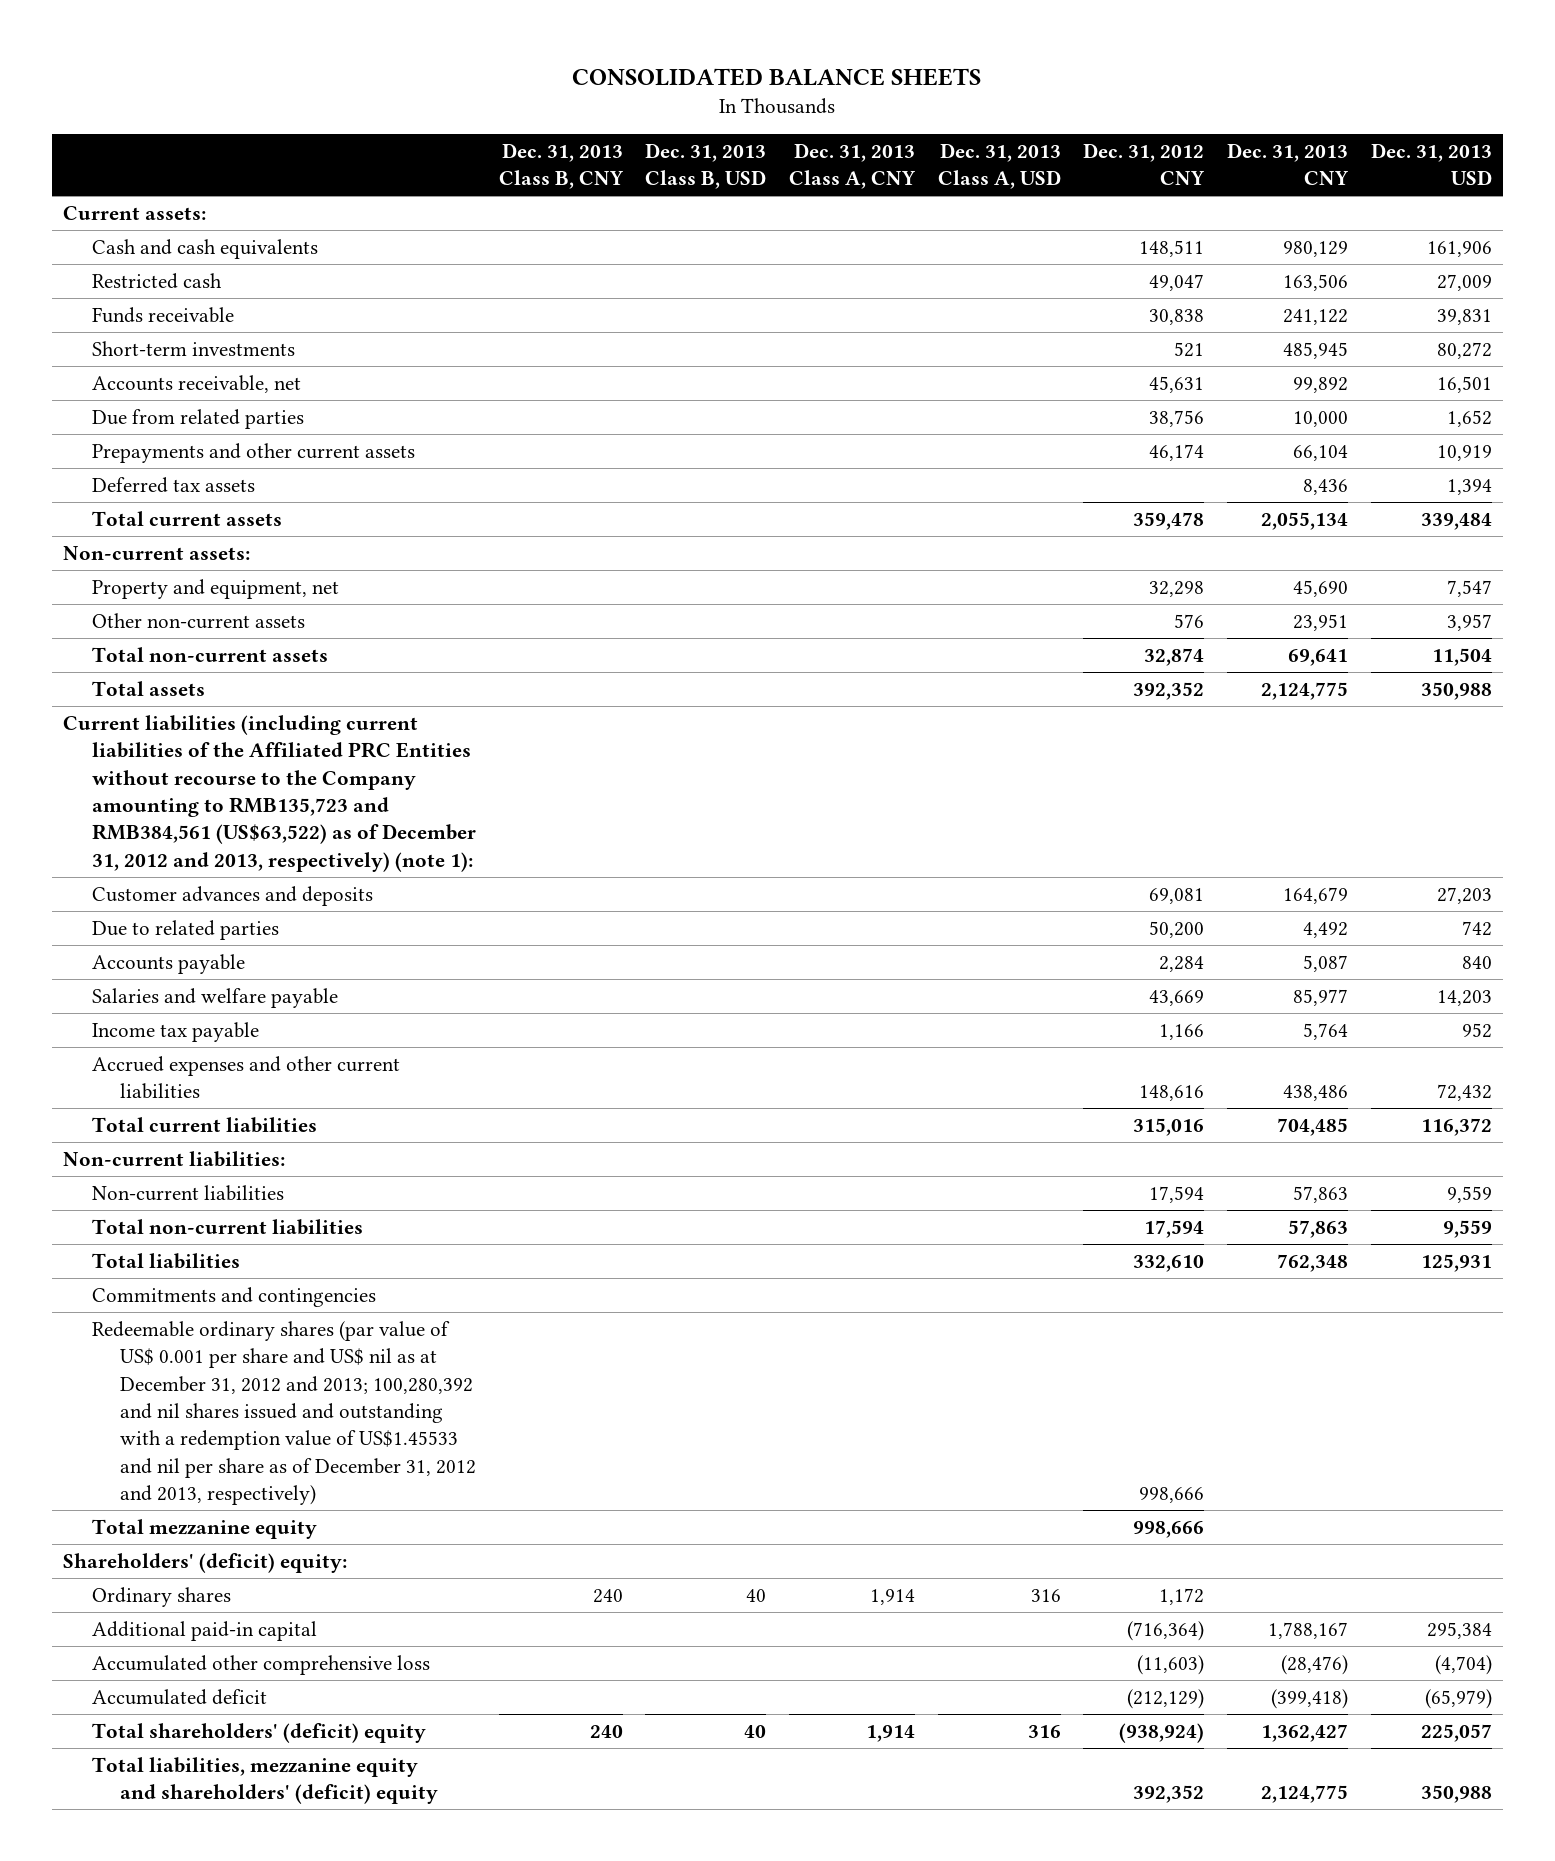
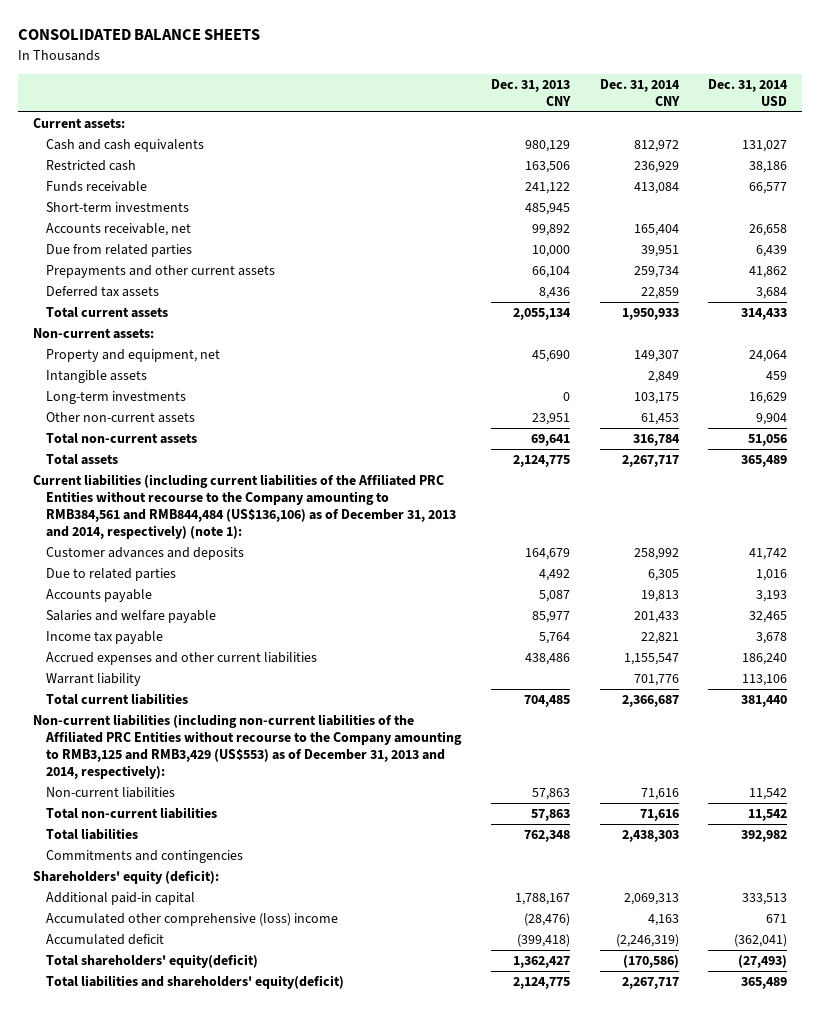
- | Dec. 31, 2013 Class B, CNY | Dec. 31, 2013 Class B, USD | Dec. 31, 2013 Class A, CNY | Dec. 31, 2013 Class A, USD | Dec. 31, 2012 CNY | Dec. 31, 2013 CNY | Dec. 31, 2013 USD
+ | Dec. 31, 2013 CNY | Dec. 31, 2014 CNY | Dec. 31, 2014 USD
+ Intangible assets | | 2,849 | 459
+ Long-term investments | 0 | 103,175 | 16,629
- Current liabilities (including current liabilities of the Affiliated PRC Entities without recourse to the Company amounting to RMB135,723 and RMB384,561 (US$63,522) as of December 31, 2012 and 2013, respectively) (note 1):
+ Current liabilities (including current liabilities of the Affiliated PRC Entities without recourse to the Company amounting to RMB384,561 and RMB844,484 (US$136,106) as of December 31, 2013 and 2014, respectively) (note 1):
+ Warrant liability | | 701,776 | 113,106
- Non-current liabilities:
+ Non-current liabilities (including non-current liabilities of the Affiliated PRC Entities without recourse to the Company amounting to RMB3,125 and RMB3,429 (US$553) as of December 31, 2013 and 2014, respectively):
- Redeemable ordinary shares (par value of US$ 0.001 per share and US$ nil as at December 31, 2012 and 2013; 100,280,392 and nil shares issued and outstanding with a redemption value of US$1.45533 and nil per share as of December 31, 2012 and 2013, respectively) | | | | | 998,666 | |
- Total mezzanine equity | | | | | 998,666 | |
- Shareholders' (deficit) equity:
- Ordinary shares | 240 | 40 | 1,914 | 316 | 1,172 | |
+ Shareholders' equity (deficit):
- Accumulated other comprehensive loss | | | | | (11,603) | (28,476) | (4,704)
+ Accumulated other comprehensive (loss) income | (28,476) | 4,163 | 671
- Total shareholders' (deficit) equity | 240 | 40 | 1,914 | 316 | (938,924) | 1,362,427 | 225,057
- Total liabilities, mezzanine equity and shareholders' (deficit) equity | | | | | 392,352 | 2,124,775 | 350,988
+ Total shareholders' equity(deficit) | 1,362,427 | (170,586) | (27,493)
+ Total liabilities and shareholders' equity(deficit) | 2,124,775 | 2,267,717 | 365,489

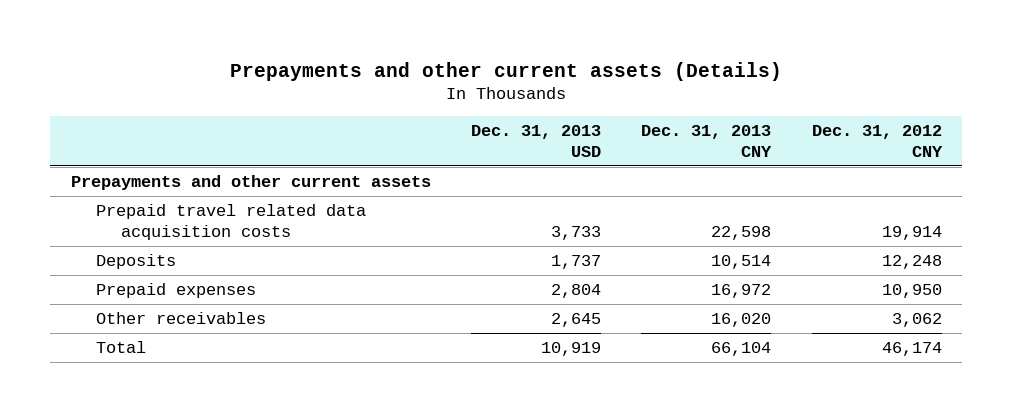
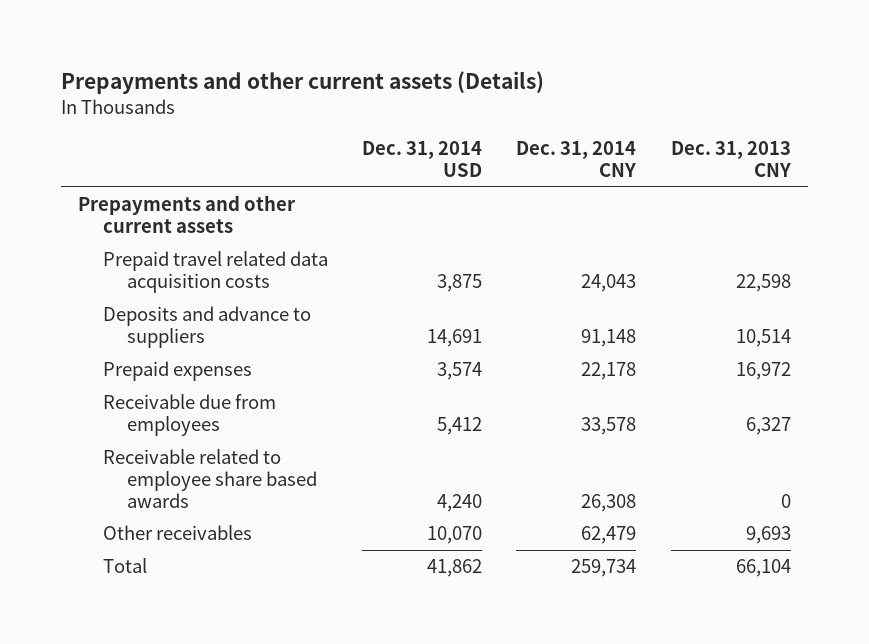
- | Dec. 31, 2013 USD | Dec. 31, 2013 CNY | Dec. 31, 2012 CNY
+ | Dec. 31, 2014 USD | Dec. 31, 2014 CNY | Dec. 31, 2013 CNY
- Deposits | 1,737 | 10,514 | 12,248
+ Deposits and advance to suppliers | 14,691 | 91,148 | 10,514
- Other receivables | 2,645 | 16,020 | 3,062
+ Receivable due from employees | 5,412 | 33,578 | 6,327
+ Receivable related to employee share based awards | 4,240 | 26,308 | 0
+ Other receivables | 10,070 | 62,479 | 9,693

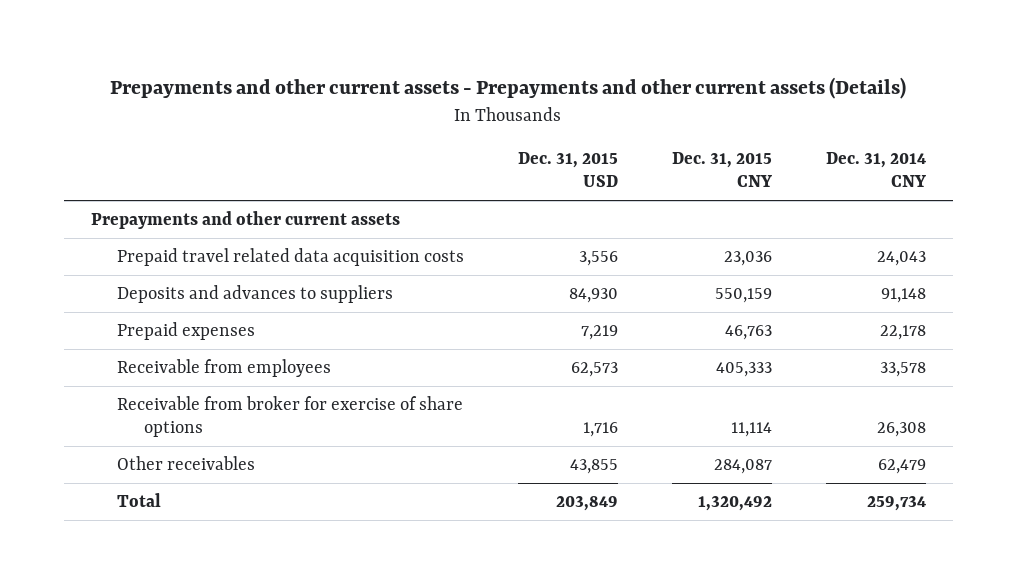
- Prepayments and other current assets (Details)
+ Prepayments and other current assets - Prepayments and other current assets (Details)
- | Dec. 31, 2014 USD | Dec. 31, 2014 CNY | Dec. 31, 2013 CNY
+ | Dec. 31, 2015 USD | Dec. 31, 2015 CNY | Dec. 31, 2014 CNY
- Deposits and advance to suppliers | 14,691 | 91,148 | 10,514
+ Deposits and advances to suppliers | 84,930 | 550,159 | 91,148
- Receivable due from employees | 5,412 | 33,578 | 6,327
- Receivable related to employee share based awards | 4,240 | 26,308 | 0
+ Receivable from employees | 62,573 | 405,333 | 33,578
+ Receivable from broker for exercise of share options | 1,716 | 11,114 | 26,308

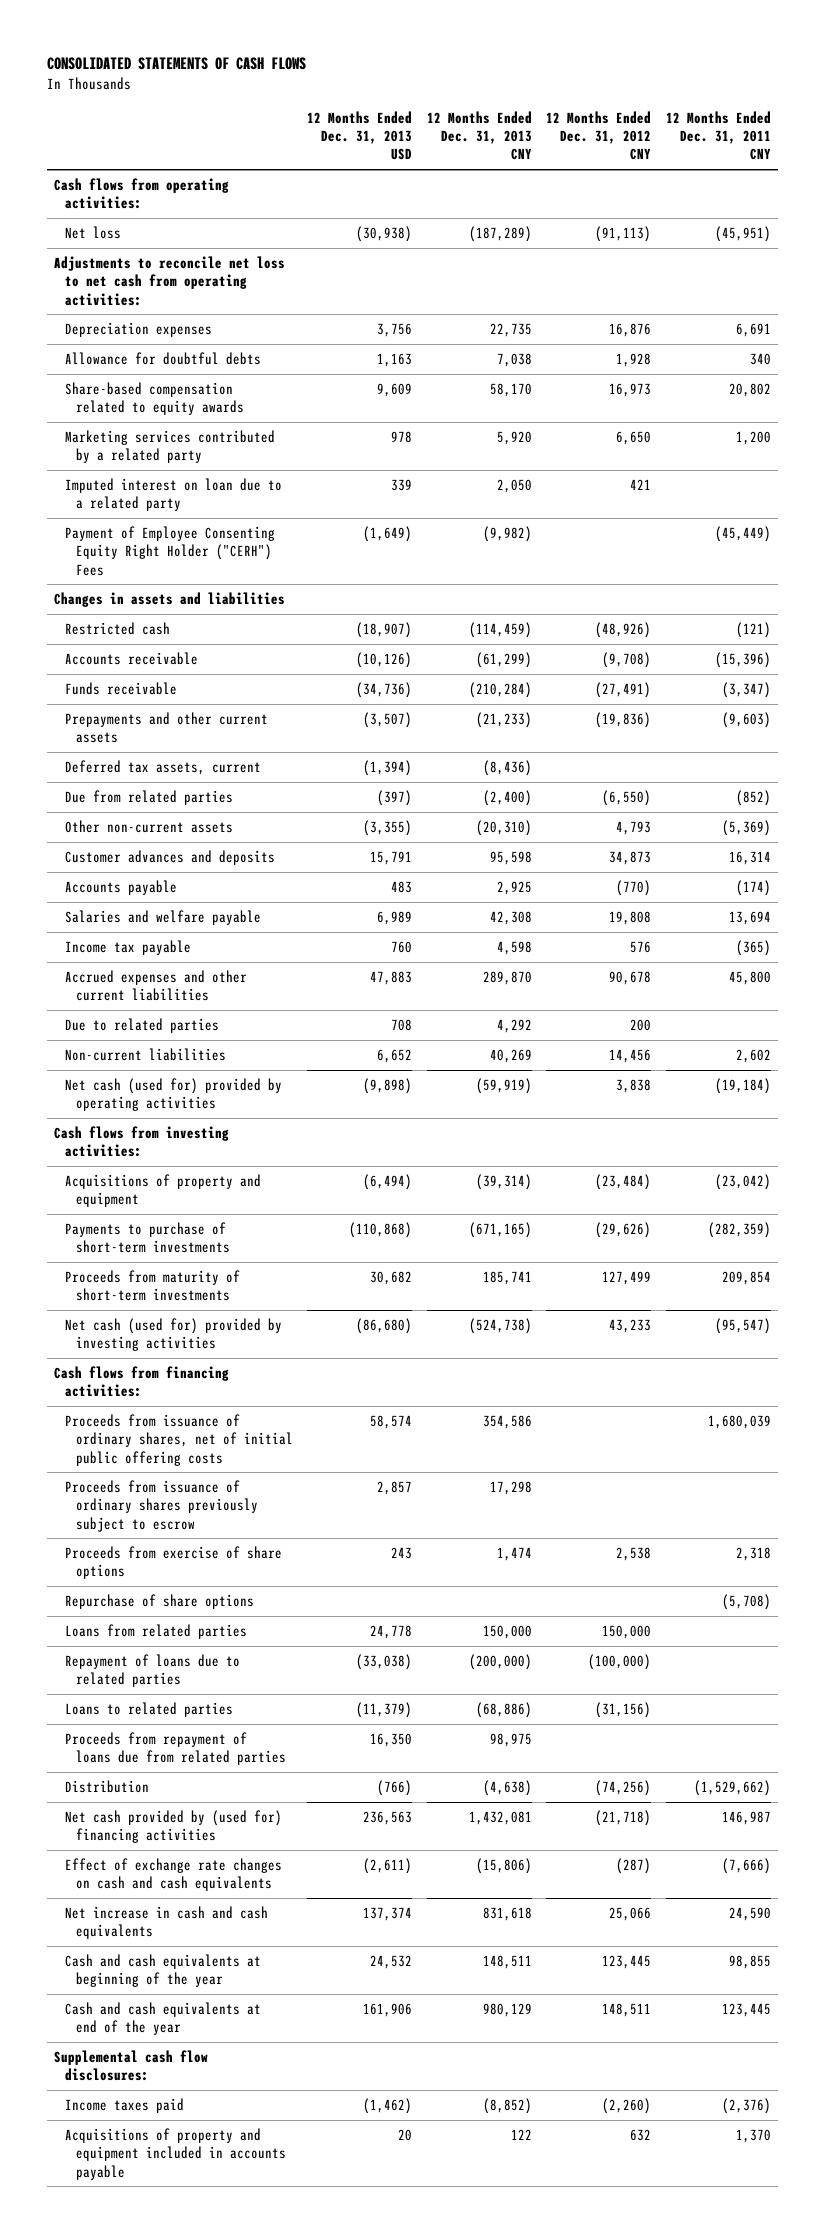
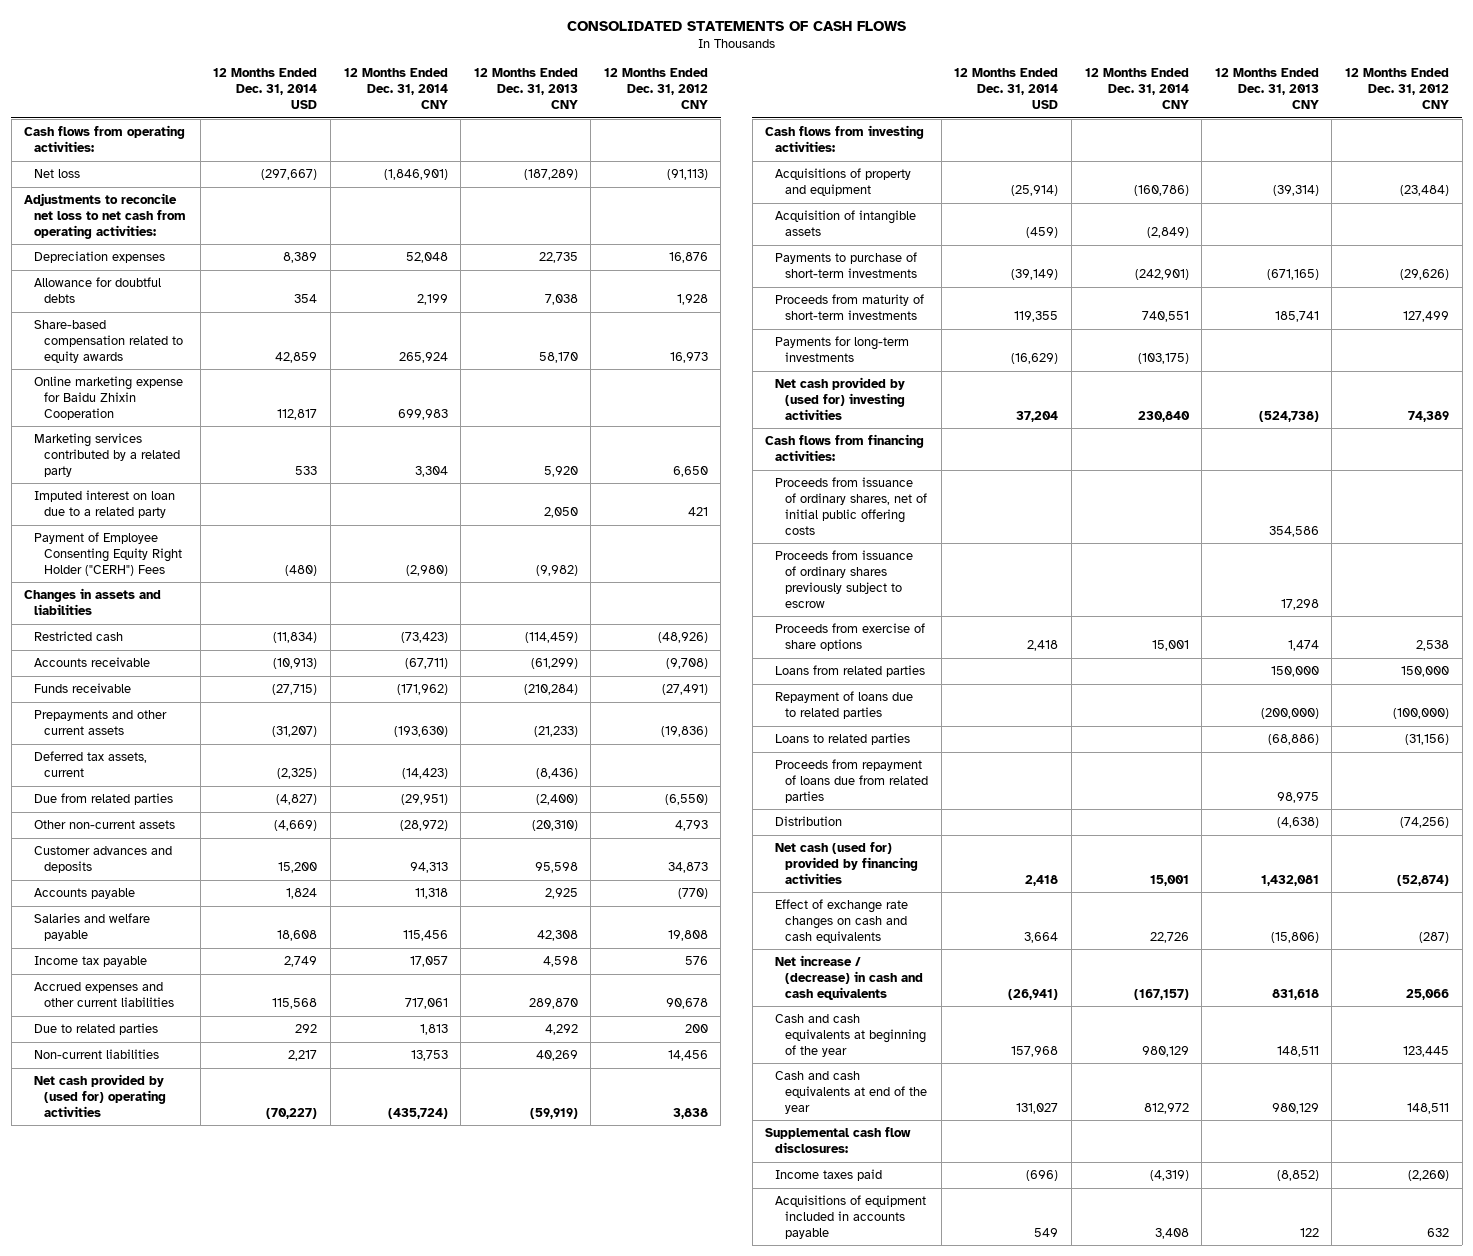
- | 12 Months Ended Dec. 31, 2013 USD | 12 Months Ended Dec. 31, 2013 CNY | 12 Months Ended Dec. 31, 2012 CNY | 12 Months Ended Dec. 31, 2011 CNY
+ | 12 Months Ended Dec. 31, 2014 USD | 12 Months Ended Dec. 31, 2014 CNY | 12 Months Ended Dec. 31, 2013 CNY | 12 Months Ended Dec. 31, 2012 CNY
+ Online marketing expense for Baidu Zhixin Cooperation | 112,817 | 699,983 | |
- Net cash (used for) provided by operating activities | (9,898) | (59,919) | 3,838 | (19,184)
+ Net cash provided by (used for) operating activities | (70,227) | (435,724) | (59,919) | 3,838
+ Acquisition of intangible assets | (459) | (2,849) | |
- Net cash (used for) provided by investing activities | (86,680) | (524,738) | 43,233 | (95,547)
+ Payments for long-term investments | (16,629) | (103,175) | |
+ Net cash provided by (used for) investing activities | 37,204 | 230,840 | (524,738) | 74,389
- Repurchase of share options | | | | (5,708)
- Net cash provided by (used for) financing activities | 236,563 | 1,432,081 | (21,718) | 146,987
+ Net cash (used for) provided by financing activities | 2,418 | 15,001 | 1,432,081 | (52,874)
- Net increase in cash and cash equivalents | 137,374 | 831,618 | 25,066 | 24,590
+ Net increase / (decrease) in cash and cash equivalents | (26,941) | (167,157) | 831,618 | 25,066
- Acquisitions of property and equipment included in accounts payable | 20 | 122 | 632 | 1,370
+ Acquisitions of equipment included in accounts payable | 549 | 3,408 | 122 | 632

